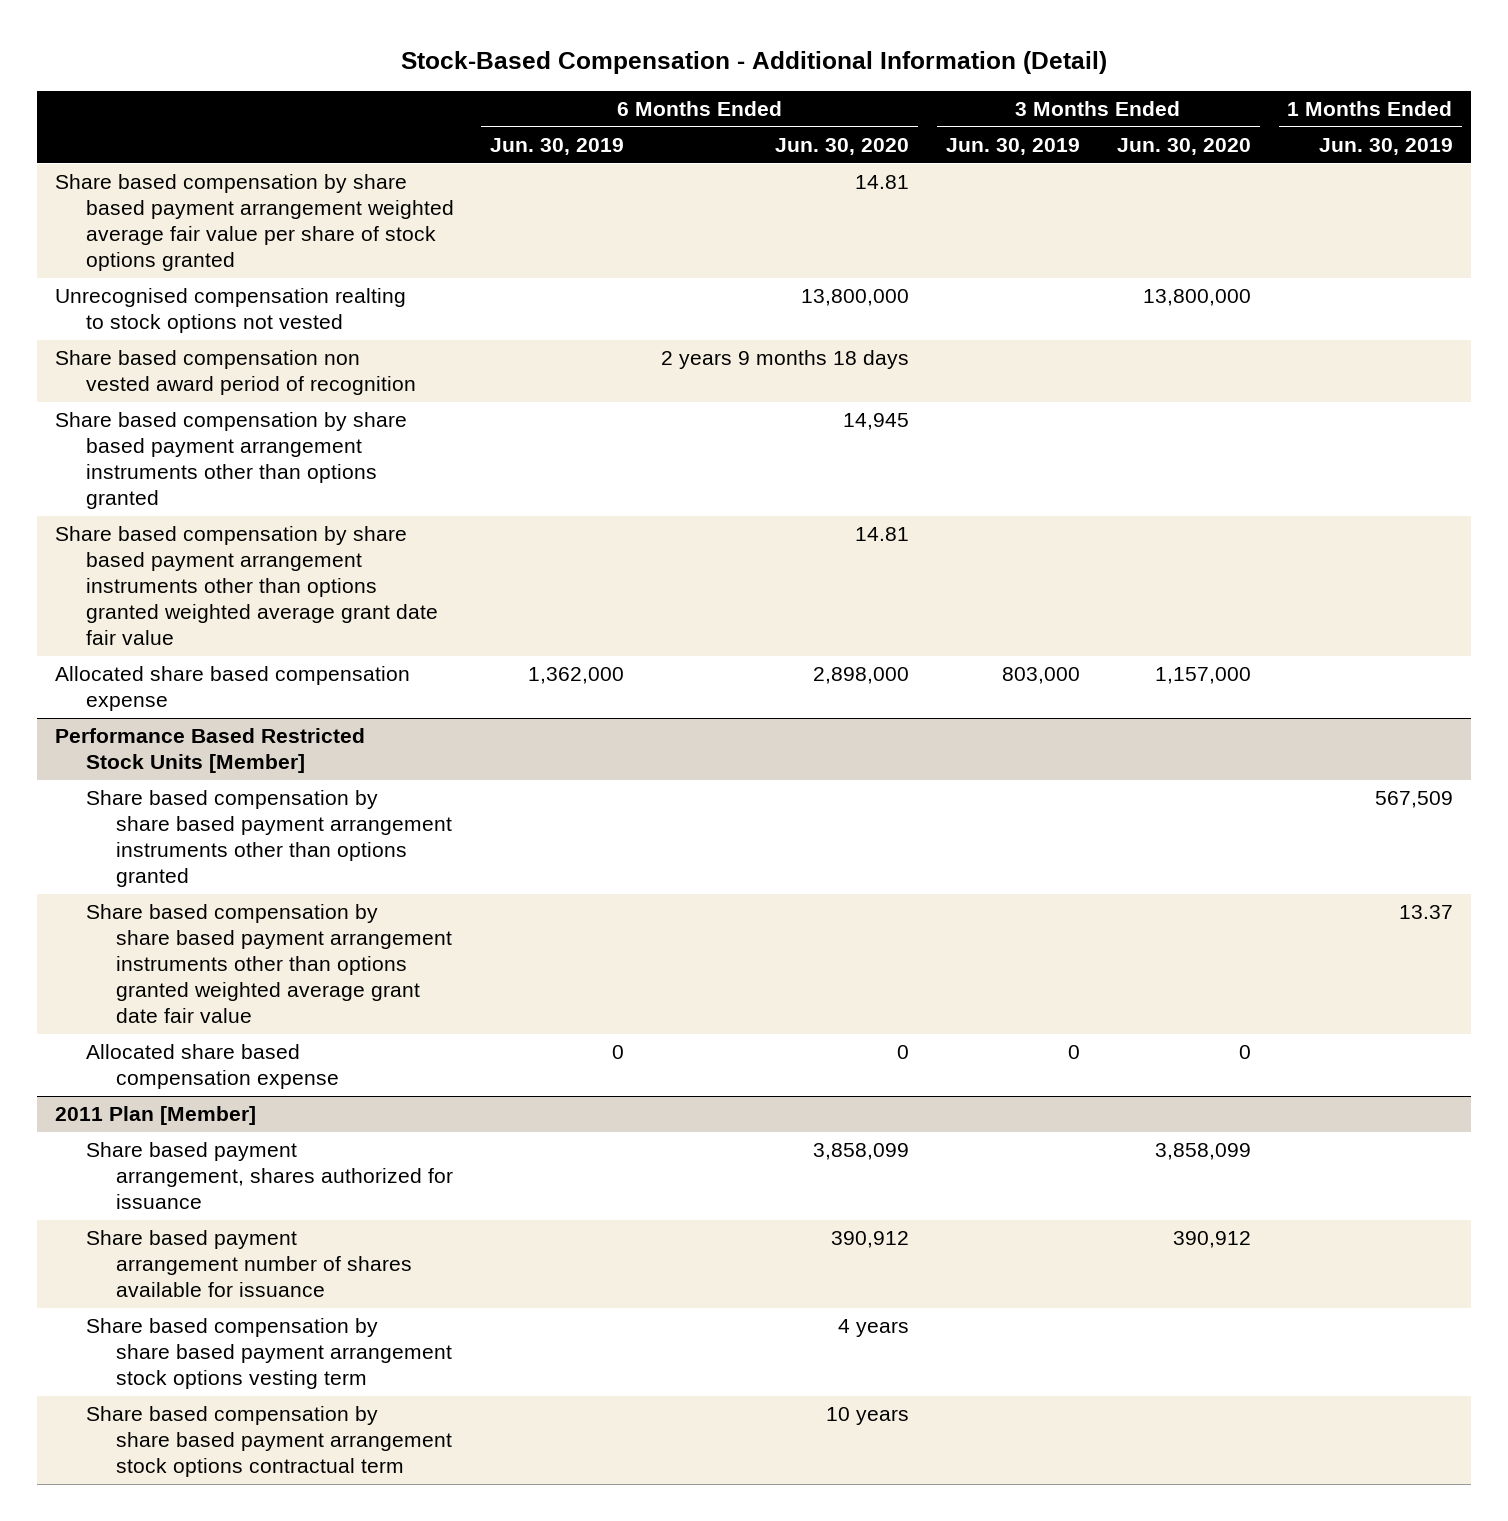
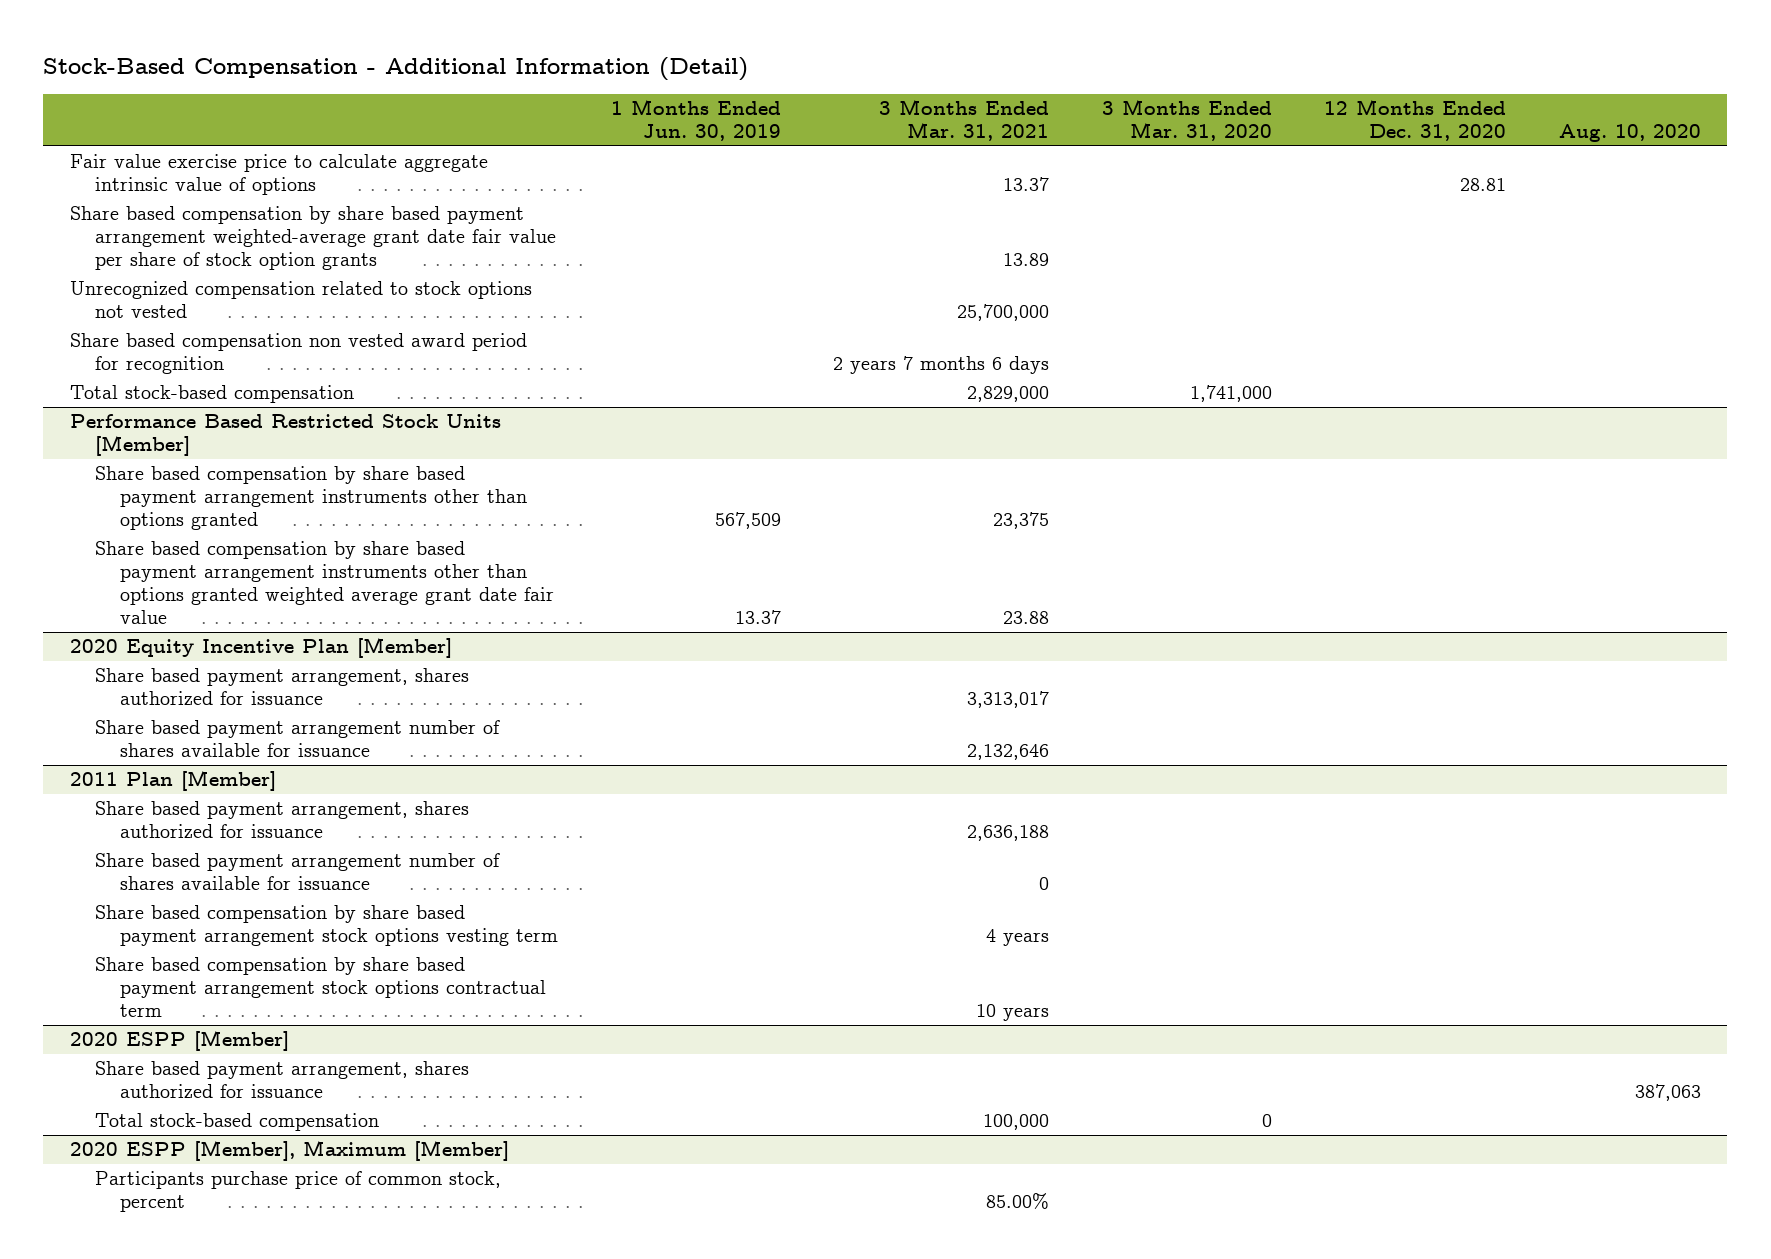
- | 6 Months Ended Jun. 30, 2019 | 6 Months Ended Jun. 30, 2020 | 3 Months Ended Jun. 30, 2019 | 3 Months Ended Jun. 30, 2020 | 1 Months Ended Jun. 30, 2019
+ | 1 Months Ended Jun. 30, 2019 | 3 Months Ended Mar. 31, 2021 | 3 Months Ended Mar. 31, 2020 | 12 Months Ended Dec. 31, 2020 | Aug. 10, 2020
- Share based compensation by share based payment arrangement weighted average fair value per share of stock options granted | | 14.81 | | |
- Unrecognised compensation realting to stock options not vested | | 13,800,000 | | 13,800,000 |
- Share based compensation non vested award period of recognition | | 2 years 9 months 18 days | | |
- Share based compensation by share based payment arrangement instruments other than options granted | | 14,945 | | |
- Share based compensation by share based payment arrangement instruments other than options granted weighted average grant date fair value | | 14.81 | | |
- Allocated share based compensation expense | 1,362,000 | 2,898,000 | 803,000 | 1,157,000 |
+ Fair value exercise price to calculate aggregate intrinsic value of options | | 13.37 | | 28.81 |
+ Share based compensation by share based payment arrangement weighted-average grant date fair value per share of stock option grants | | 13.89 | | |
+ Unrecognized compensation related to stock options not vested | | 25,700,000 | | |
+ Share based compensation non vested award period for recognition | | 2 years 7 months 6 days | | |
+ Total stock-based compensation | | 2,829,000 | 1,741,000 | |
@ Performance Based Restricted Stock Units [Member]
- Allocated share based compensation expense | 0 | 0 | 0 | 0 |
+ 2020 Equity Incentive Plan [Member]
+ Share based payment arrangement, shares authorized for issuance | | 3,313,017 | | |
+ Share based payment arrangement number of shares available for issuance | | 2,132,646 | | |
+ 2020 ESPP [Member]
+ Share based payment arrangement, shares authorized for issuance | | | | | 387,063
+ Total stock-based compensation | | 100,000 | 0 | |
+ 2020 ESPP [Member], Maximum [Member]
+ Participants purchase price of common stock, percent | | 85.00% | | |

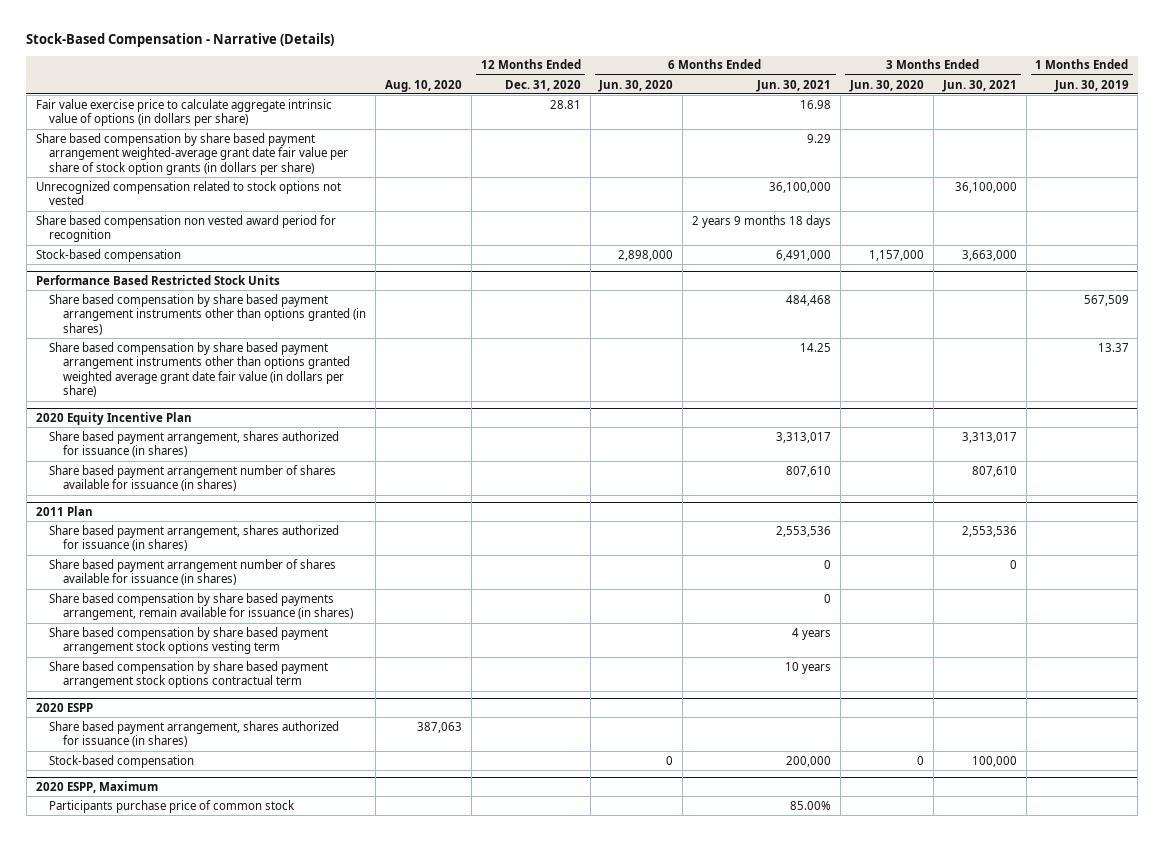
- Stock-Based Compensation - Additional Information (Detail)
+ Stock-Based Compensation - Narrative (Details)
- | 1 Months Ended Jun. 30, 2019 | 3 Months Ended Mar. 31, 2021 | 3 Months Ended Mar. 31, 2020 | 12 Months Ended Dec. 31, 2020 | Aug. 10, 2020
+ | Aug. 10, 2020 | 12 Months Ended Dec. 31, 2020 | 6 Months Ended Jun. 30, 2020 | 6 Months Ended Jun. 30, 2021 | 3 Months Ended Jun. 30, 2020 | 3 Months Ended Jun. 30, 2021 | 1 Months Ended Jun. 30, 2019
- Fair value exercise price to calculate aggregate intrinsic value of options | | 13.37 | | 28.81 |
- Share based compensation by share based payment arrangement weighted-average grant date fair value per share of stock option grants | | 13.89 | | |
+ Fair value exercise price to calculate aggregate intrinsic value of options (in dollars per share) | | 28.81 | | 16.98 | | |
+ Share based compensation by share based payment arrangement weighted-average grant date fair value per share of stock option grants (in dollars per share) | | | | 9.29 | | |
- Total stock-based compensation | | 2,829,000 | 1,741,000 | |
- Performance Based Restricted Stock Units [Member]
- Share based compensation by share based payment arrangement instruments other than options granted | 567,509 | 23,375 | | |
- Share based compensation by share based payment arrangement instruments other than options granted weighted average grant date fair value | 13.37 | 23.88 | | |
- 2020 Equity Incentive Plan [Member]
- Share based payment arrangement, shares authorized for issuance | | 3,313,017 | | |
- Share based payment arrangement number of shares available for issuance | | 2,132,646 | | |
- 2011 Plan [Member]
- Share based payment arrangement, shares authorized for issuance | | 2,636,188 | | |
- Share based payment arrangement number of shares available for issuance | | 0 | | |
+ Stock-based compensation | | | 2,898,000 | 6,491,000 | 1,157,000 | 3,663,000 |
+ Performance Based Restricted Stock Units
+ Share based compensation by share based payment arrangement instruments other than options granted (in shares) | | | | 484,468 | | | 567,509
+ Share based compensation by share based payment arrangement instruments other than options granted weighted average grant date fair value (in dollars per share) | | | | 14.25 | | | 13.37
+ 2020 Equity Incentive Plan
+ Share based payment arrangement, shares authorized for issuance (in shares) | | | | 3,313,017 | | 3,313,017 |
+ Share based payment arrangement number of shares available for issuance (in shares) | | | | 807,610 | | 807,610 |
+ 2011 Plan
+ Share based payment arrangement, shares authorized for issuance (in shares) | | | | 2,553,536 | | 2,553,536 |
+ Share based payment arrangement number of shares available for issuance (in shares) | | | | 0 | | 0 |
+ Share based compensation by share based payments arrangement, remain available for issuance (in shares) | | | | 0 | | |
- 2020 ESPP [Member]
- Share based payment arrangement, shares authorized for issuance | | | | | 387,063
- Total stock-based compensation | | 100,000 | 0 | |
- 2020 ESPP [Member], Maximum [Member]
- Participants purchase price of common stock, percent | | 85.00% | | |
+ 2020 ESPP
+ Share based payment arrangement, shares authorized for issuance (in shares) | 387,063 | | | | | |
+ Stock-based compensation | | | 0 | 200,000 | 0 | 100,000 |
+ 2020 ESPP, Maximum
+ Participants purchase price of common stock | | | | 85.00% | | |

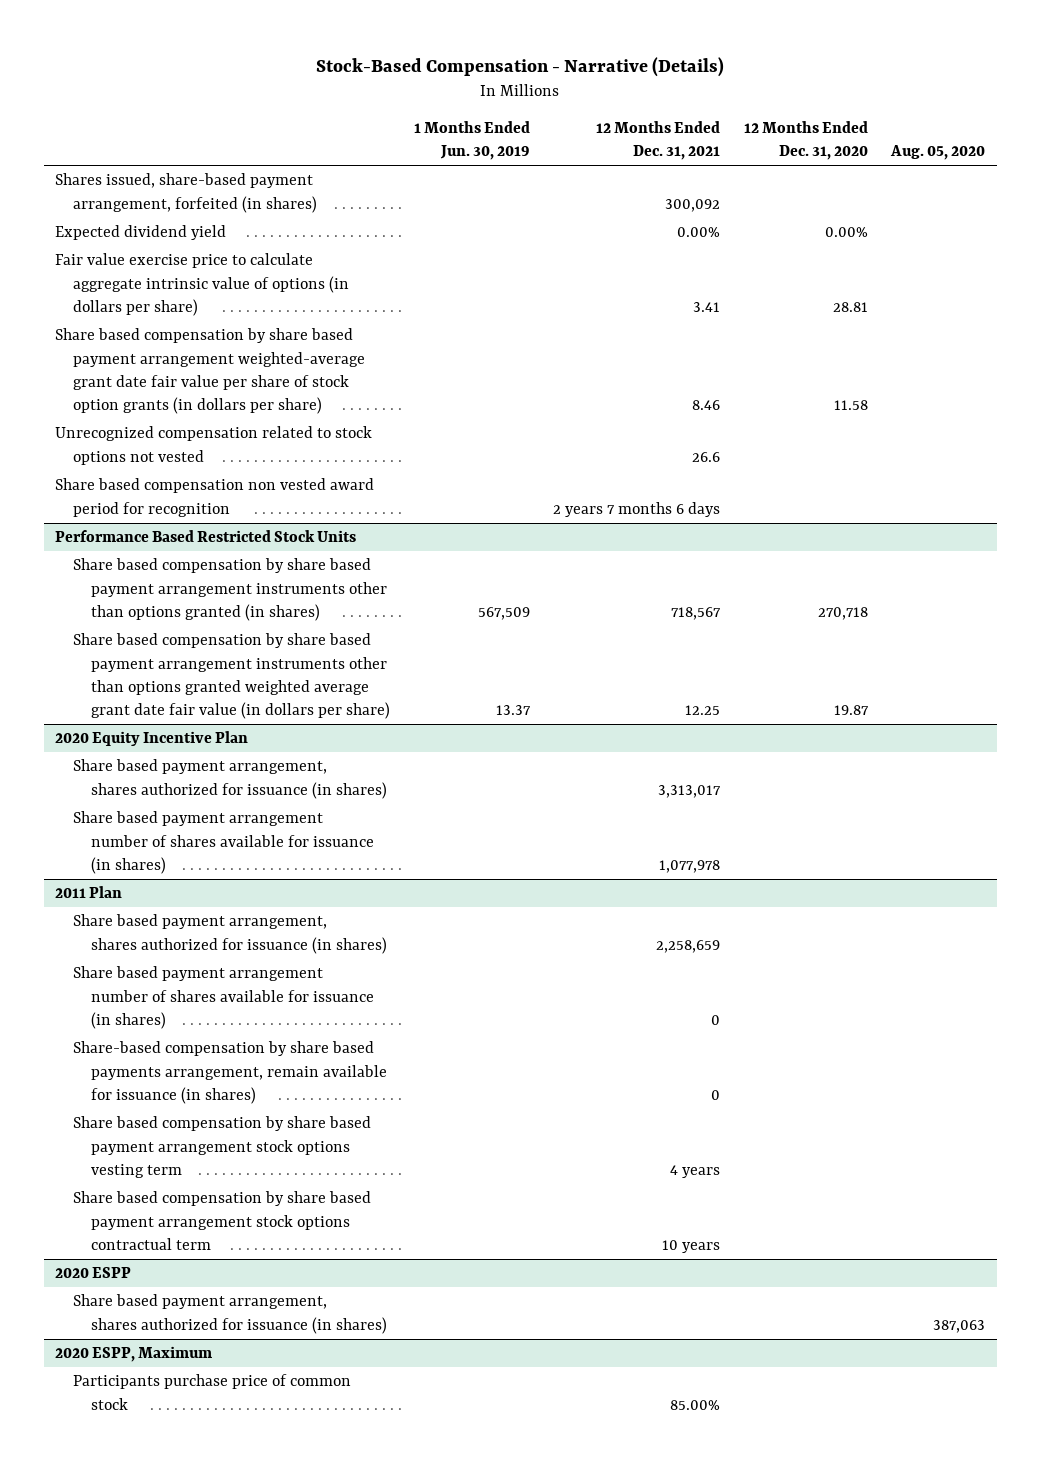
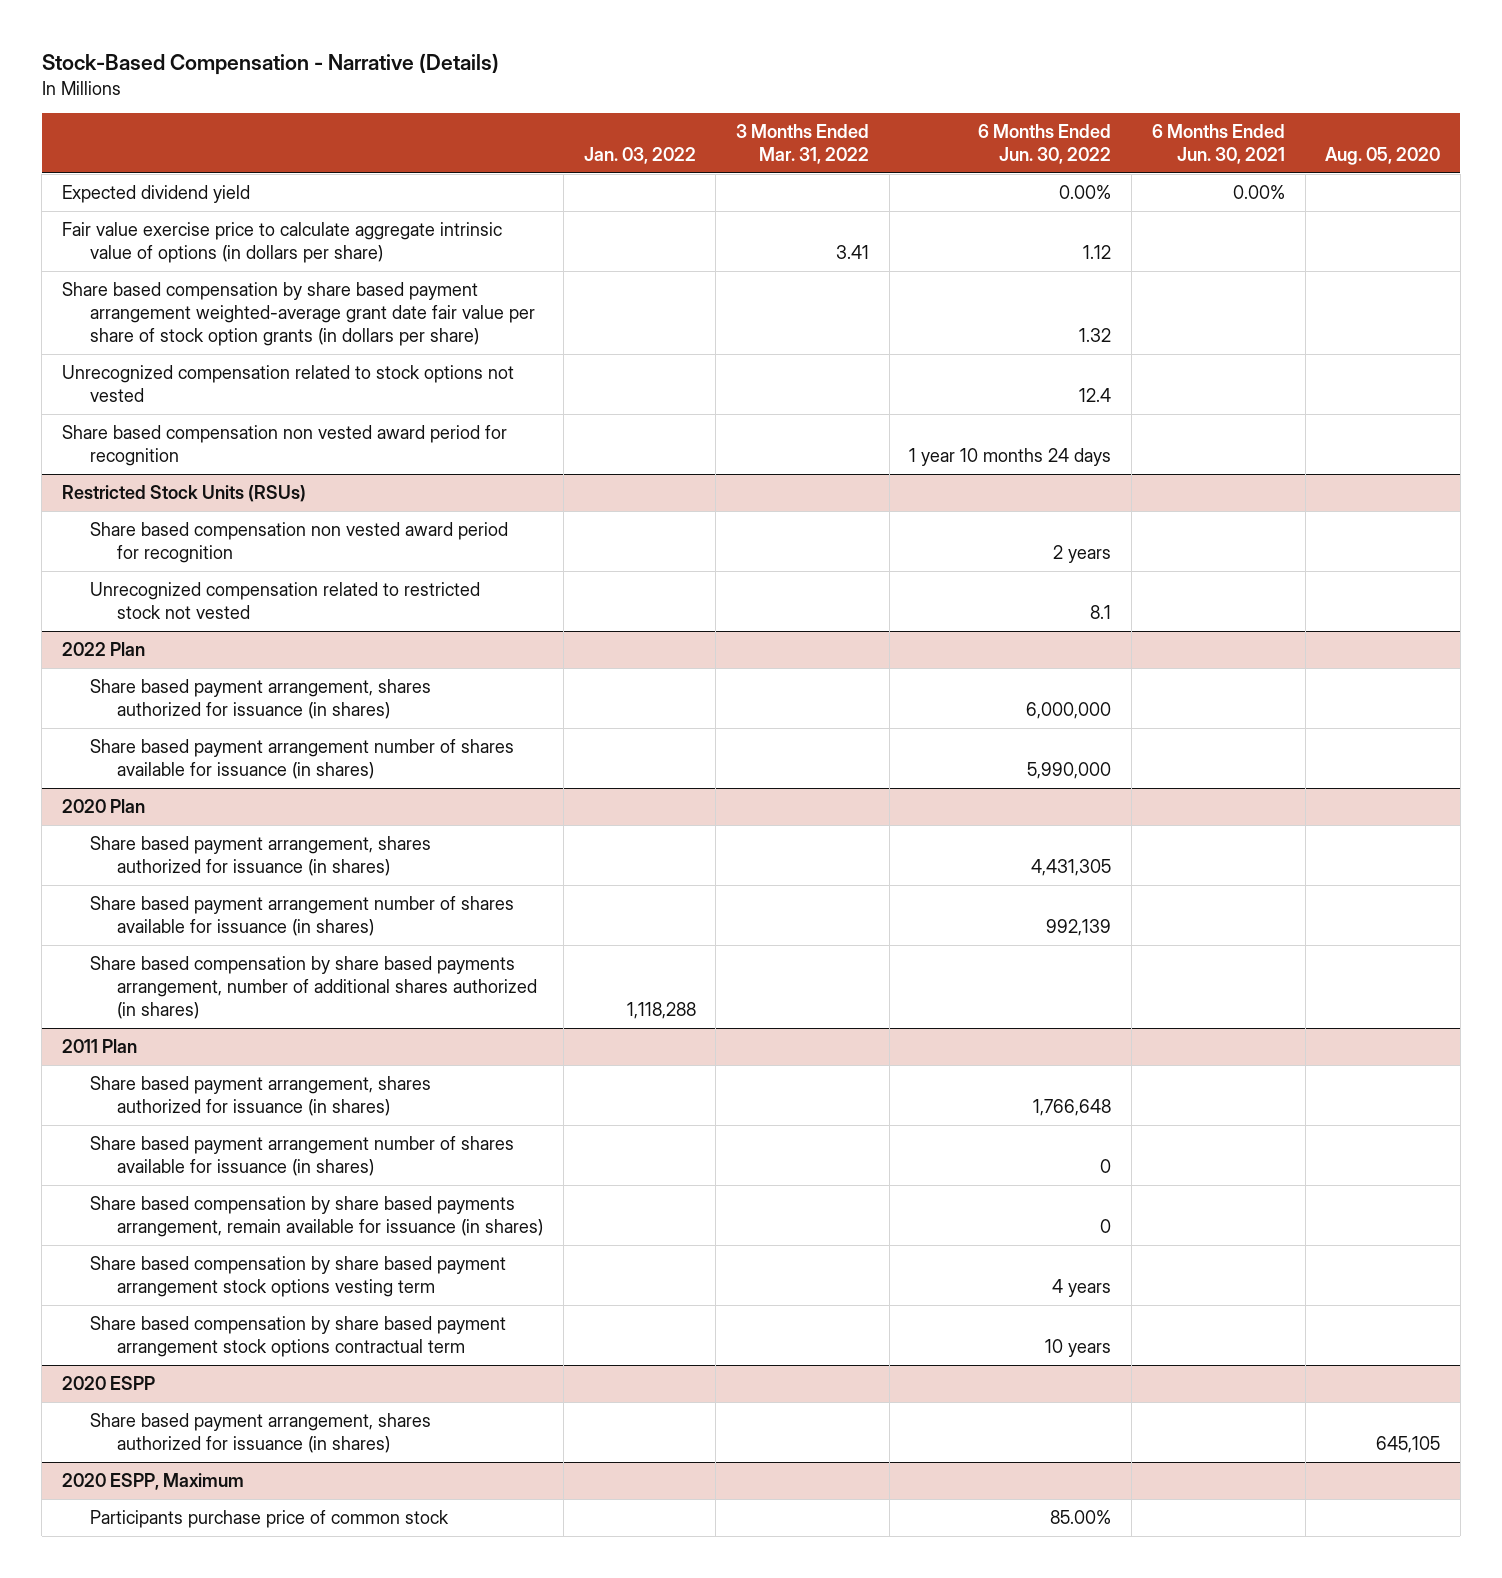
- | 1 Months Ended Jun. 30, 2019 | 12 Months Ended Dec. 31, 2021 | 12 Months Ended Dec. 31, 2020 | Aug. 05, 2020
+ | Jan. 03, 2022 | 3 Months Ended Mar. 31, 2022 | 6 Months Ended Jun. 30, 2022 | 6 Months Ended Jun. 30, 2021 | Aug. 05, 2020
- Shares issued, share-based payment arrangement, forfeited (in shares) | | 300,092 | |
- Performance Based Restricted Stock Units
- Share based compensation by share based payment arrangement instruments other than options granted (in shares) | 567,509 | 718,567 | 270,718 |
- Share based compensation by share based payment arrangement instruments other than options granted weighted average grant date fair value (in dollars per share) | 13.37 | 12.25 | 19.87 |
- 2020 Equity Incentive Plan
+ Restricted Stock Units (RSUs)
+ Share based compensation non vested award period for recognition | | | 2 years | |
+ Unrecognized compensation related to restricted stock not vested | | | 8.1 | |
+ 2022 Plan
+ Share based payment arrangement, shares authorized for issuance (in shares) | | | 6,000,000 | |
+ Share based payment arrangement number of shares available for issuance (in shares) | | | 5,990,000 | |
+ 2020 Plan
+ Share based compensation by share based payments arrangement, number of additional shares authorized (in shares) | 1,118,288 | | | |
@ 2011 Plan
- Share-based compensation by share based payments arrangement, remain available for issuance (in shares) | | 0 | |
+ Share based compensation by share based payments arrangement, remain available for issuance (in shares) | | | 0 | |
@ 2020 ESPP
- Share based payment arrangement, shares authorized for issuance (in shares) | | | | 387,063
+ Share based payment arrangement, shares authorized for issuance (in shares) | | | | | 645,105

